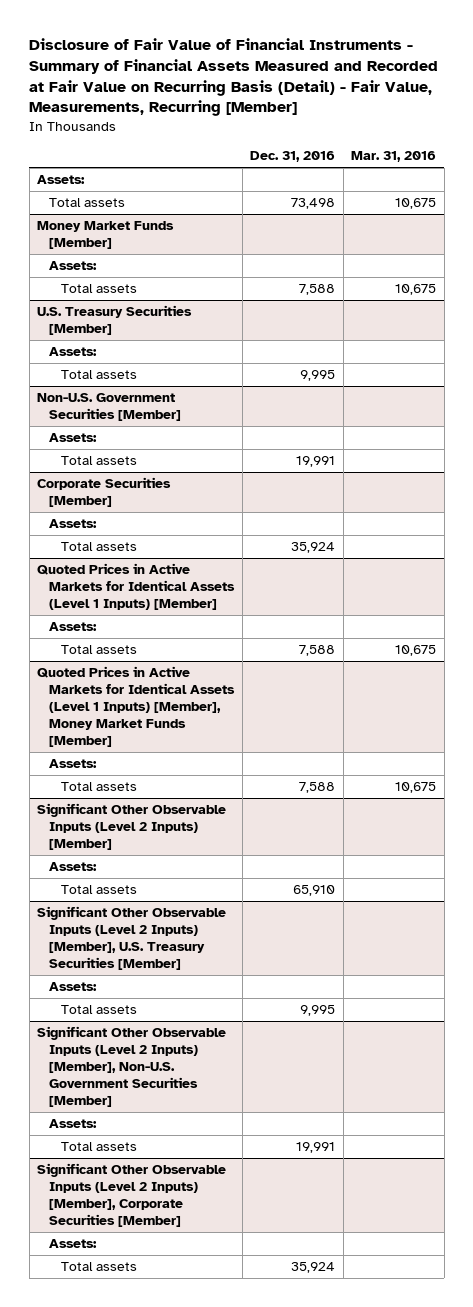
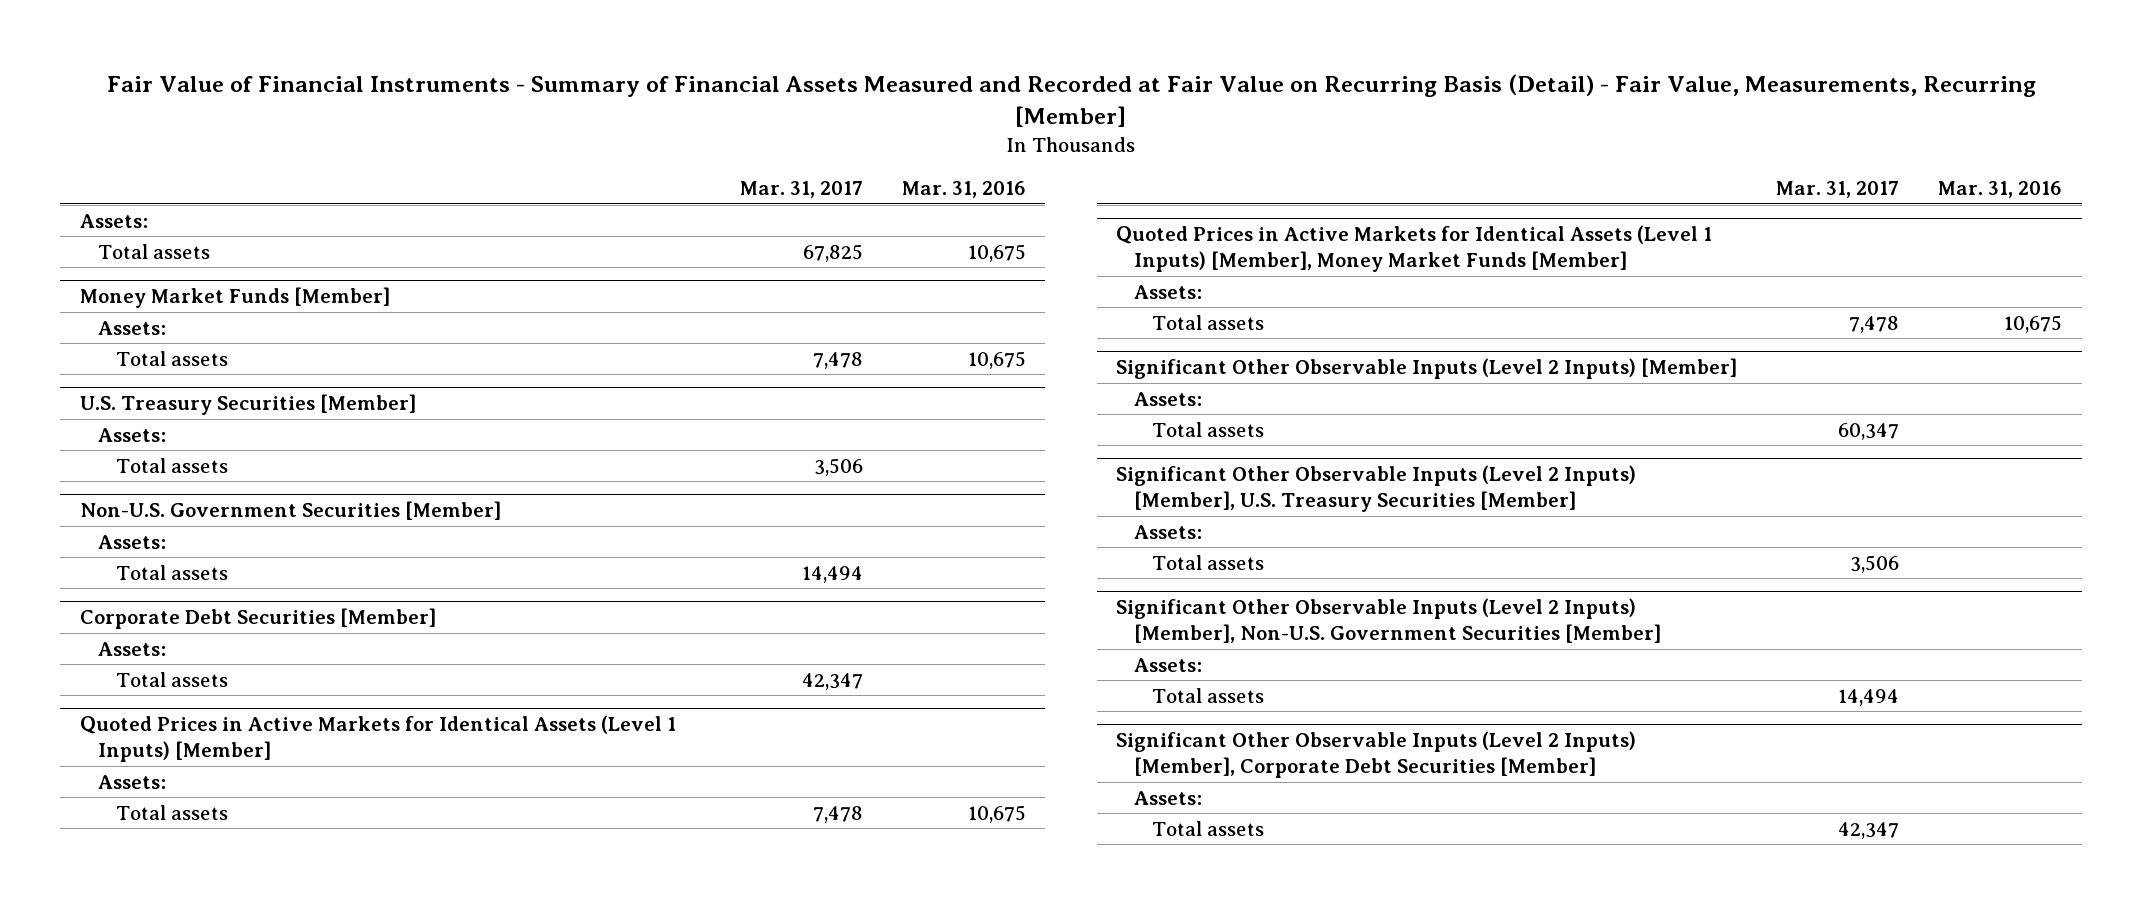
- Disclosure of Fair Value of Financial Instruments - Summary of Financial Assets Measured and Recorded at Fair Value on Recurring Basis (Detail) - Fair Value, Measurements, Recurring [Member]
+ Fair Value of Financial Instruments - Summary of Financial Assets Measured and Recorded at Fair Value on Recurring Basis (Detail) - Fair Value, Measurements, Recurring [Member]
- | Dec. 31, 2016 | Mar. 31, 2016
+ | Mar. 31, 2017 | Mar. 31, 2016
- Corporate Securities [Member]
+ Corporate Debt Securities [Member]
- Significant Other Observable Inputs (Level 2 Inputs) [Member], Corporate Securities [Member]
+ Significant Other Observable Inputs (Level 2 Inputs) [Member], Corporate Debt Securities [Member]

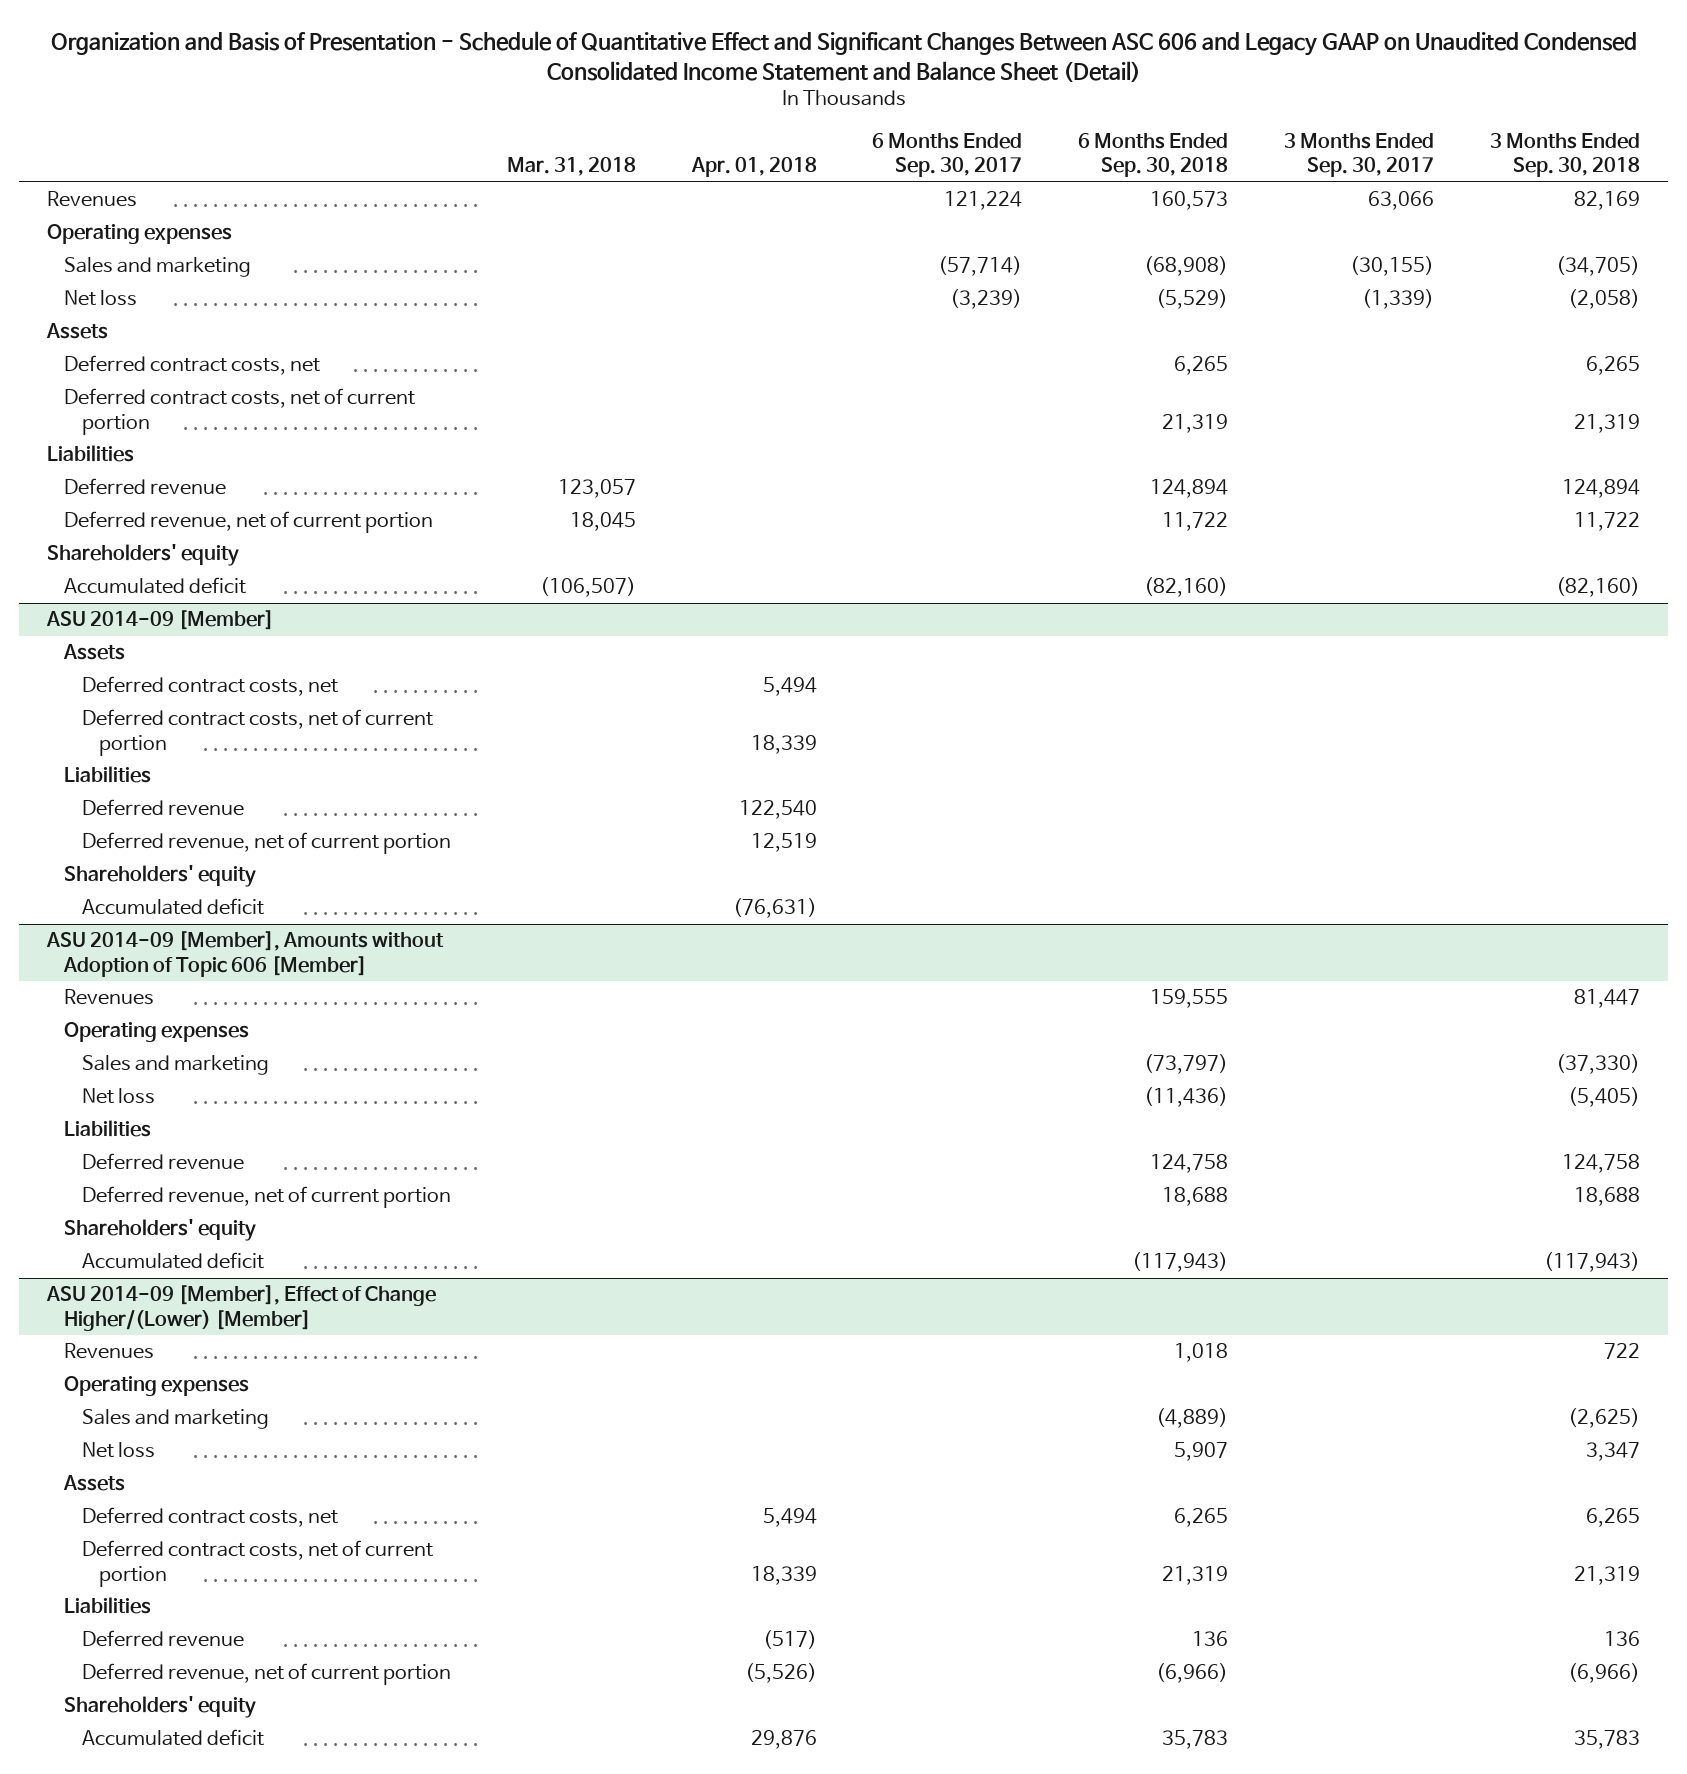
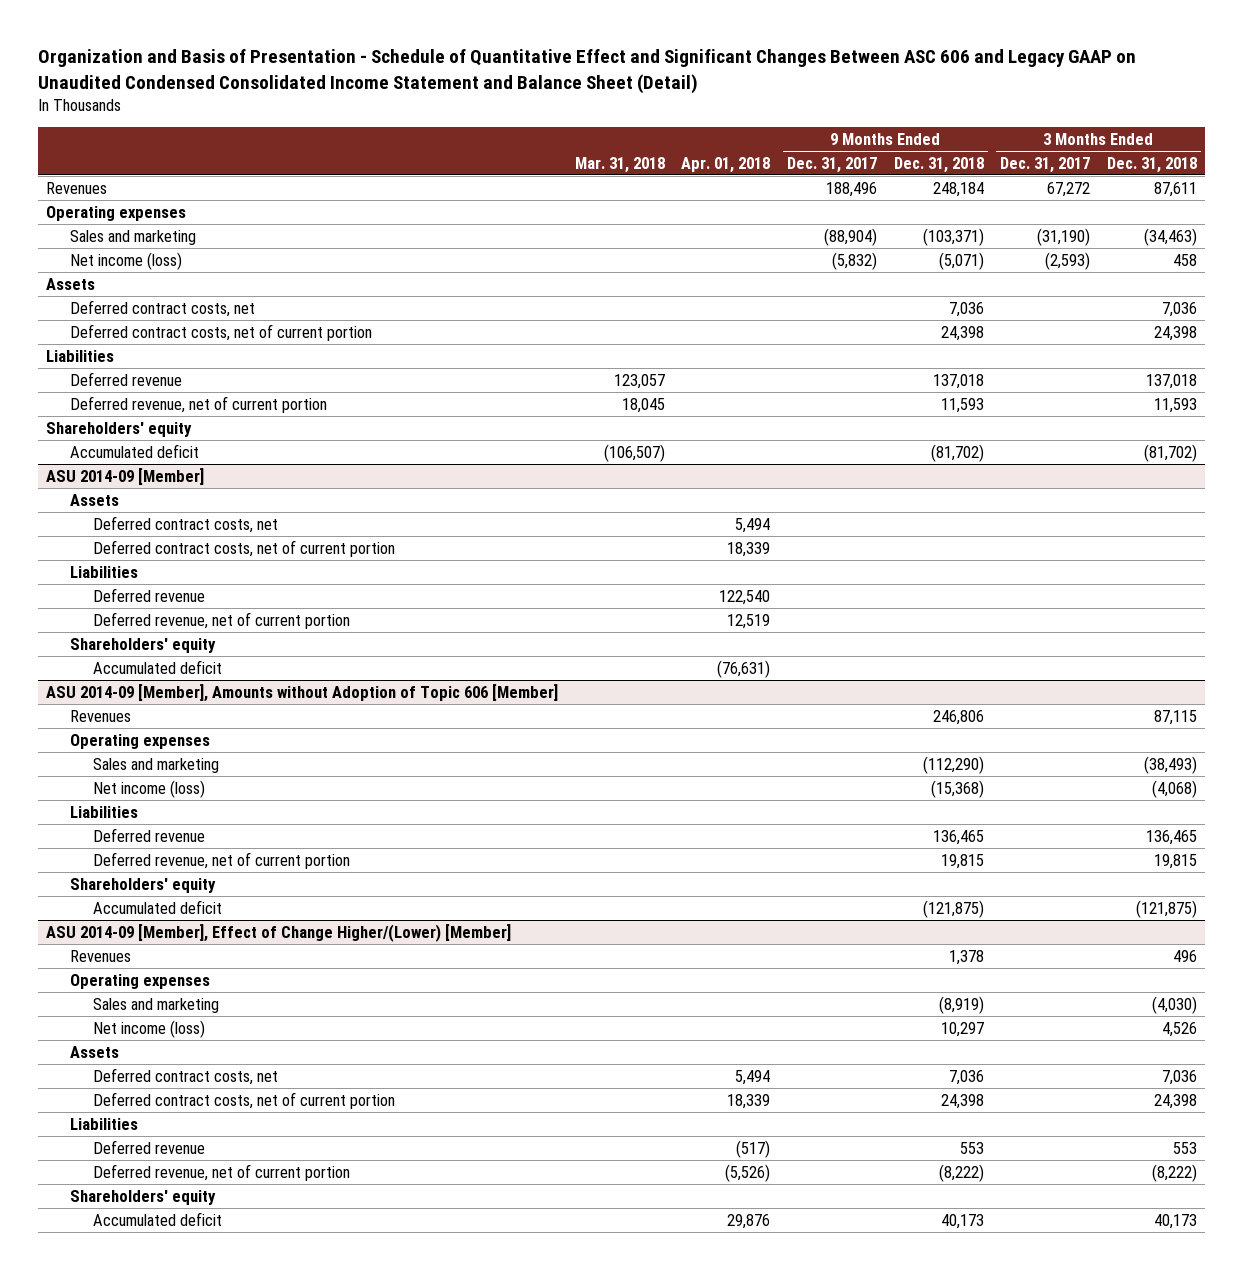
- | Mar. 31, 2018 | Apr. 01, 2018 | 6 Months Ended Sep. 30, 2017 | 6 Months Ended Sep. 30, 2018 | 3 Months Ended Sep. 30, 2017 | 3 Months Ended Sep. 30, 2018
+ | Mar. 31, 2018 | Apr. 01, 2018 | 9 Months Ended Dec. 31, 2017 | 9 Months Ended Dec. 31, 2018 | 3 Months Ended Dec. 31, 2017 | 3 Months Ended Dec. 31, 2018
- Net loss | | | (3,239) | (5,529) | (1,339) | (2,058)
+ Net income (loss) | | | (5,832) | (5,071) | (2,593) | 458
@ ASU 2014-09 [Member], Amounts without Adoption of Topic 606 [Member]
- Net loss | | | | (11,436) | | (5,405)
+ Net income (loss) | | | | (15,368) | | (4,068)
@ ASU 2014-09 [Member], Effect of Change Higher/(Lower) [Member]
- Net loss | | | | 5,907 | | 3,347
+ Net income (loss) | | | | 10,297 | | 4,526

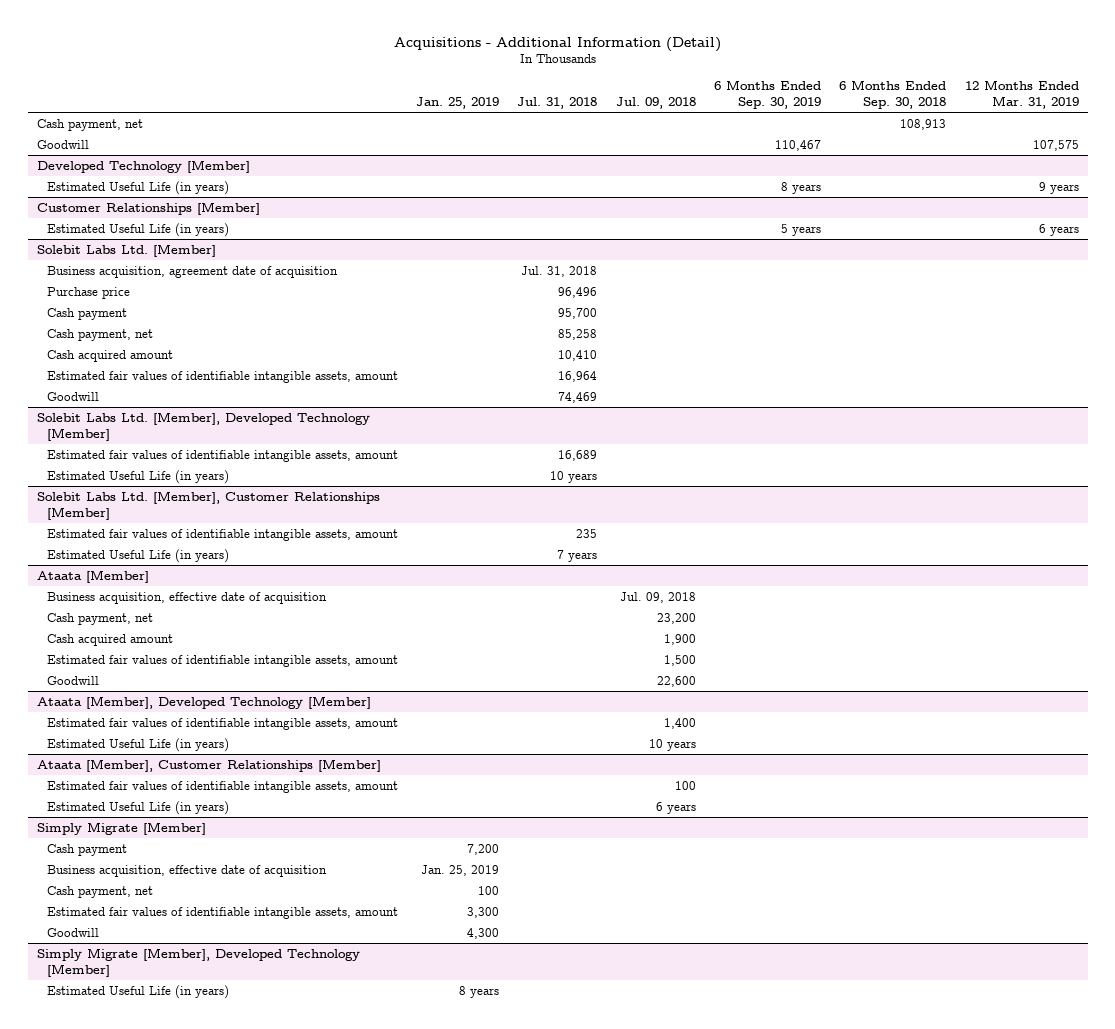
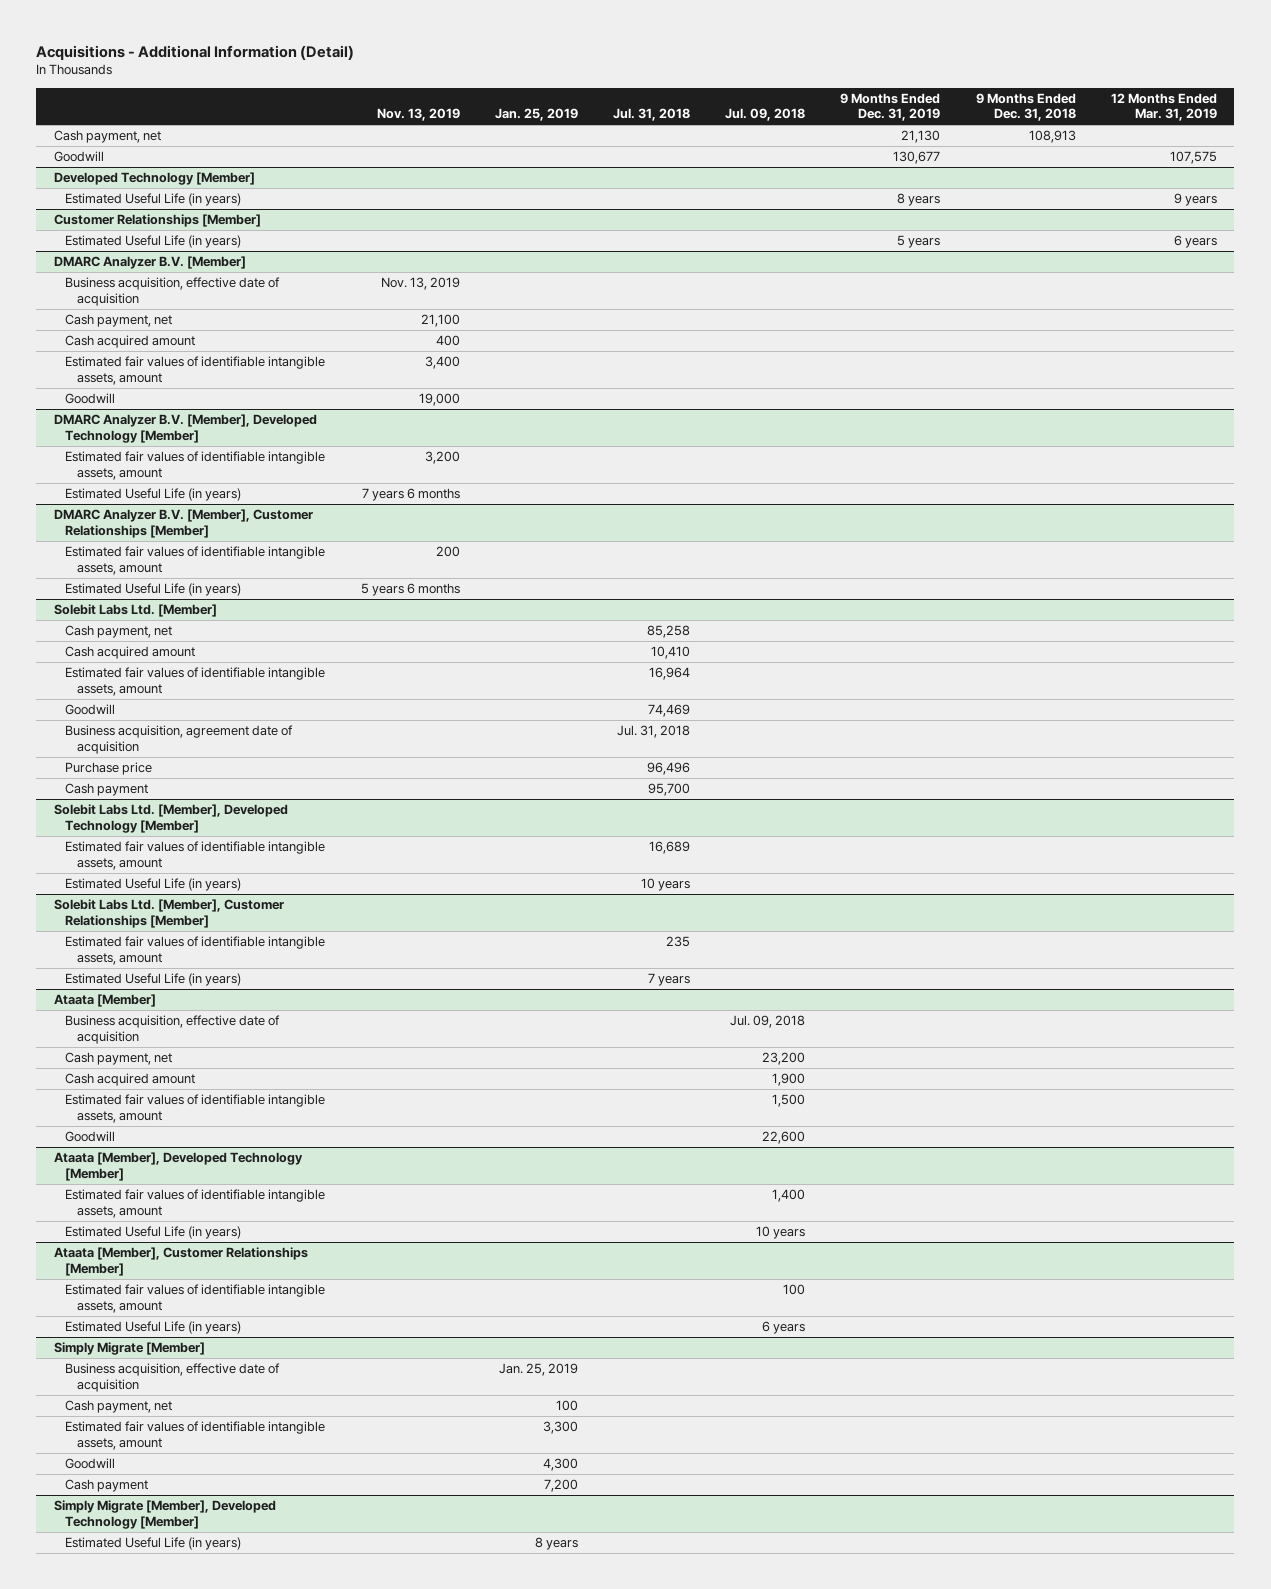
- | Jan. 25, 2019 | Jul. 31, 2018 | Jul. 09, 2018 | 6 Months Ended Sep. 30, 2019 | 6 Months Ended Sep. 30, 2018 | 12 Months Ended Mar. 31, 2019
+ | Nov. 13, 2019 | Jan. 25, 2019 | Jul. 31, 2018 | Jul. 09, 2018 | 9 Months Ended Dec. 31, 2019 | 9 Months Ended Dec. 31, 2018 | 12 Months Ended Mar. 31, 2019
+ DMARC Analyzer B.V. [Member]
+ Business acquisition, effective date of acquisition | Nov. 13, 2019 | | | | | |
+ Cash payment, net | 21,100 | | | | | |
+ Cash acquired amount | 400 | | | | | |
+ Estimated fair values of identifiable intangible assets, amount | 3,400 | | | | | |
+ Goodwill | 19,000 | | | | | |
+ DMARC Analyzer B.V. [Member], Developed Technology [Member]
+ Estimated fair values of identifiable intangible assets, amount | 3,200 | | | | | |
+ Estimated Useful Life (in years) | 7 years 6 months | | | | | |
+ DMARC Analyzer B.V. [Member], Customer Relationships [Member]
+ Estimated fair values of identifiable intangible assets, amount | 200 | | | | | |
+ Estimated Useful Life (in years) | 5 years 6 months | | | | | |
@ Solebit Labs Ltd. [Member]
moved down: Business acquisition, agreement date of acquisition | | | Jul. 31, 2018 | | | |
moved down: Purchase price | | | 96,496 | | | |
moved down: Cash payment | | | 95,700 | | | |
@ Simply Migrate [Member]
moved down: Cash payment | | 7,200 | | | | |

